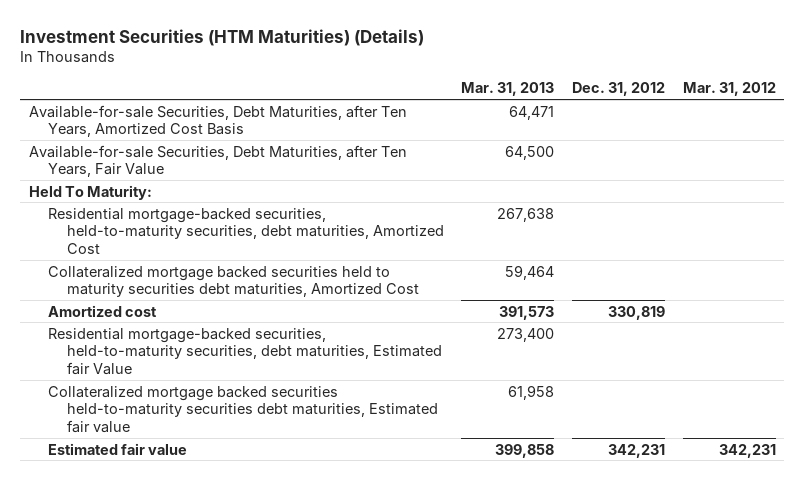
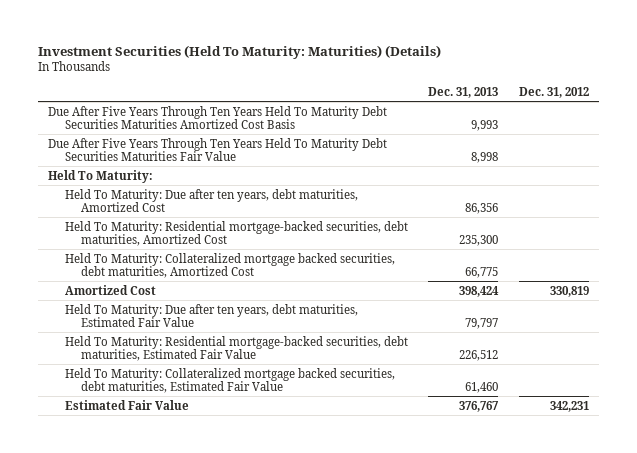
- Investment Securities (HTM Maturities) (Details)
+ Investment Securities (Held To Maturity: Maturities) (Details)
- | Mar. 31, 2013 | Dec. 31, 2012 | Mar. 31, 2012
+ | Dec. 31, 2013 | Dec. 31, 2012
- Available-for-sale Securities, Debt Maturities, after Ten Years, Amortized Cost Basis | 64,471 | |
- Available-for-sale Securities, Debt Maturities, after Ten Years, Fair Value | 64,500 | |
+ Due After Five Years Through Ten Years Held To Maturity Debt Securities Maturities Amortized Cost Basis | 9,993 |
+ Due After Five Years Through Ten Years Held To Maturity Debt Securities Maturities Fair Value | 8,998 |
- Residential mortgage-backed securities, held-to-maturity securities, debt maturities, Amortized Cost | 267,638 | |
- Collateralized mortgage backed securities held to maturity securities debt maturities, Amortized Cost | 59,464 | |
- Amortized cost | 391,573 | 330,819 |
- Residential mortgage-backed securities, held-to-maturity securities, debt maturities, Estimated fair Value | 273,400 | |
- Collateralized mortgage backed securities held-to-maturity securities debt maturities, Estimated fair value | 61,958 | |
- Estimated fair value | 399,858 | 342,231 | 342,231
+ Held To Maturity: Due after ten years, debt maturities, Amortized Cost | 86,356 |
+ Held To Maturity: Residential mortgage-backed securities, debt maturities, Amortized Cost | 235,300 |
+ Held To Maturity: Collateralized mortgage backed securities, debt maturities, Amortized Cost | 66,775 |
+ Amortized Cost | 398,424 | 330,819
+ Held To Maturity: Due after ten years, debt maturities, Estimated Fair Value | 79,797 |
+ Held To Maturity: Residential mortgage-backed securities, debt maturities, Estimated Fair Value | 226,512 |
+ Held To Maturity: Collateralized mortgage backed securities, debt maturities, Estimated Fair Value | 61,460 |
+ Estimated Fair Value | 376,767 | 342,231

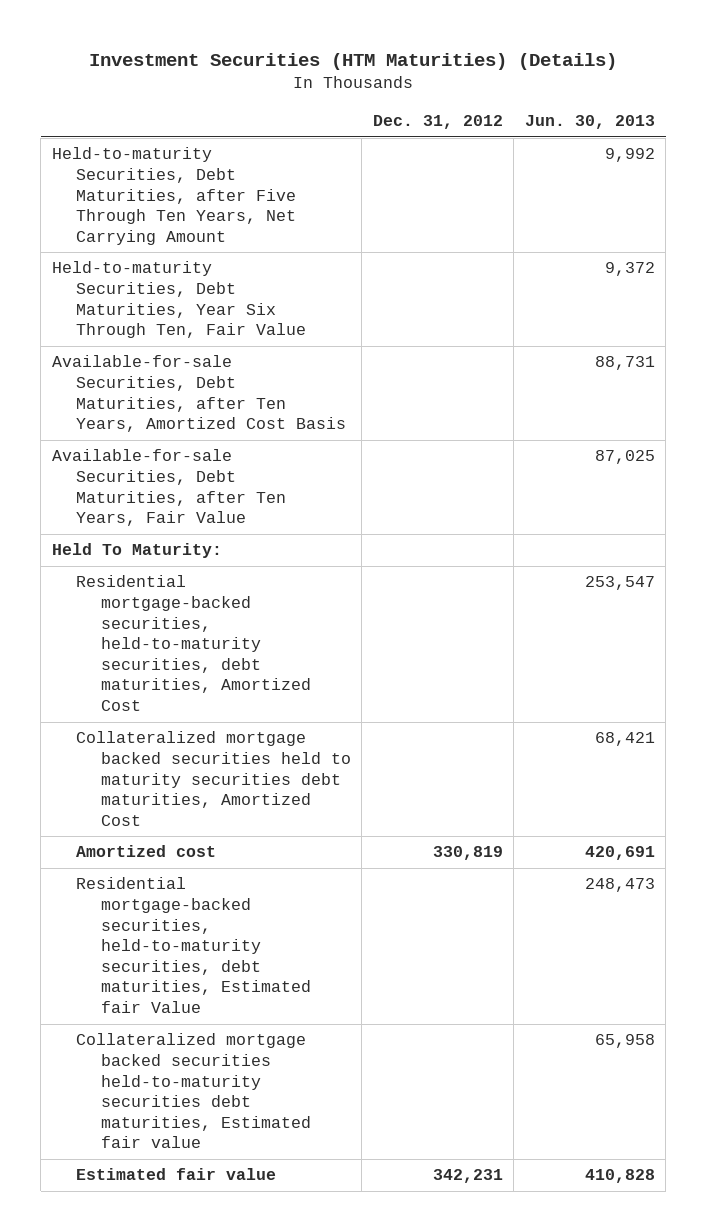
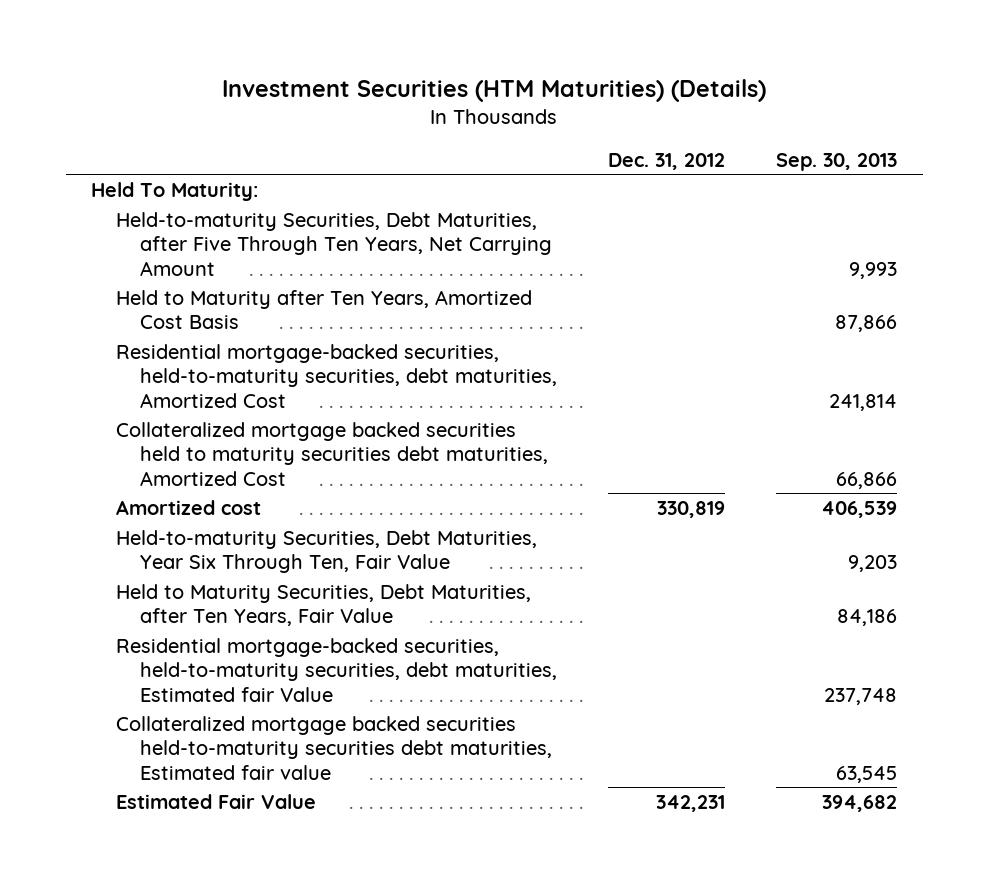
- | Dec. 31, 2012 | Jun. 30, 2013
+ | Dec. 31, 2012 | Sep. 30, 2013
- Available-for-sale Securities, Debt Maturities, after Ten Years, Amortized Cost Basis | | 88,731
- Available-for-sale Securities, Debt Maturities, after Ten Years, Fair Value | | 87,025
moved down: Held-to-maturity Securities, Debt Maturities, after Five Through Ten Years, Net Carrying Amount | | 9,993
+ Held to Maturity after Ten Years, Amortized Cost Basis | | 87,866
moved down: Held-to-maturity Securities, Debt Maturities, Year Six Through Ten, Fair Value | | 9,203
+ Held to Maturity Securities, Debt Maturities, after Ten Years, Fair Value | | 84,186
- Estimated fair value | 342,231 | 410,828
+ Estimated Fair Value | 342,231 | 394,682

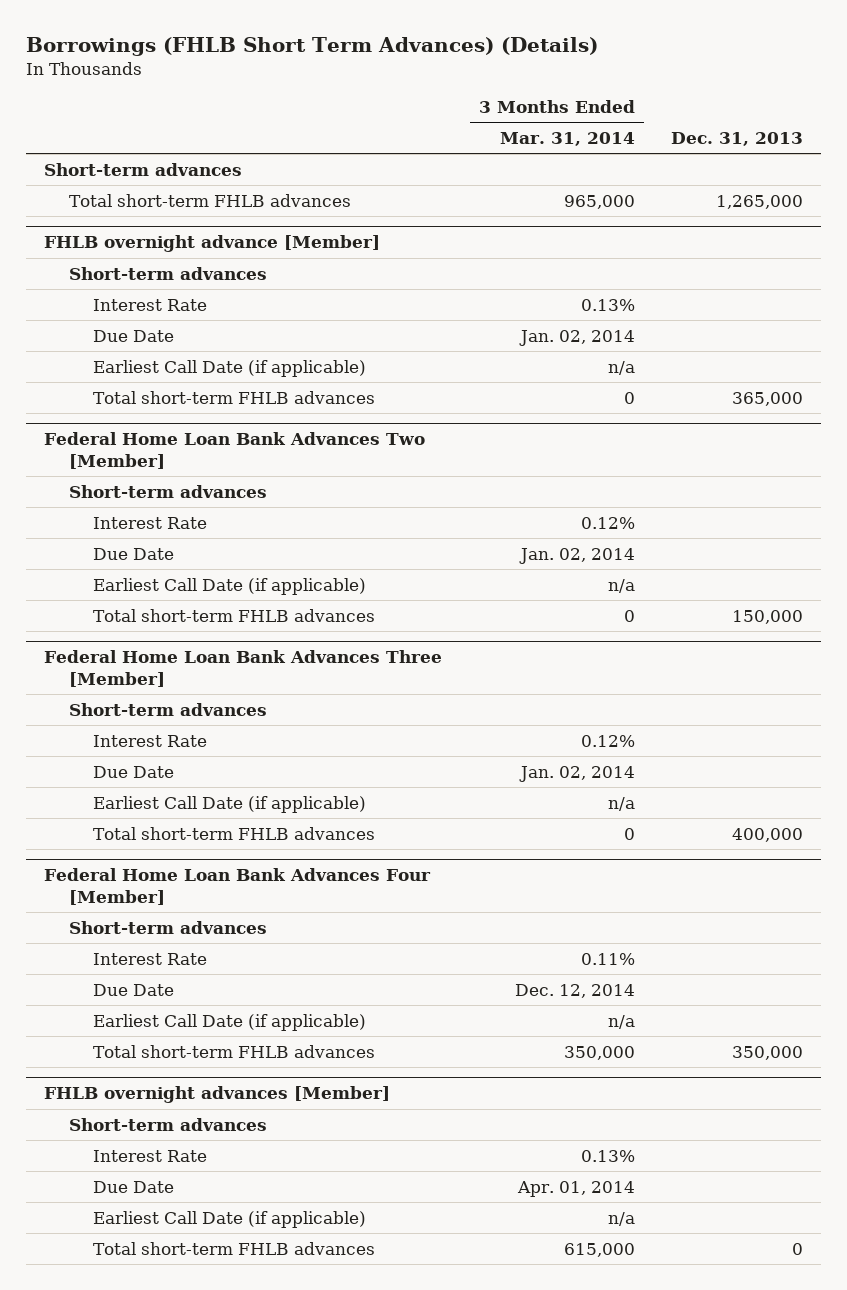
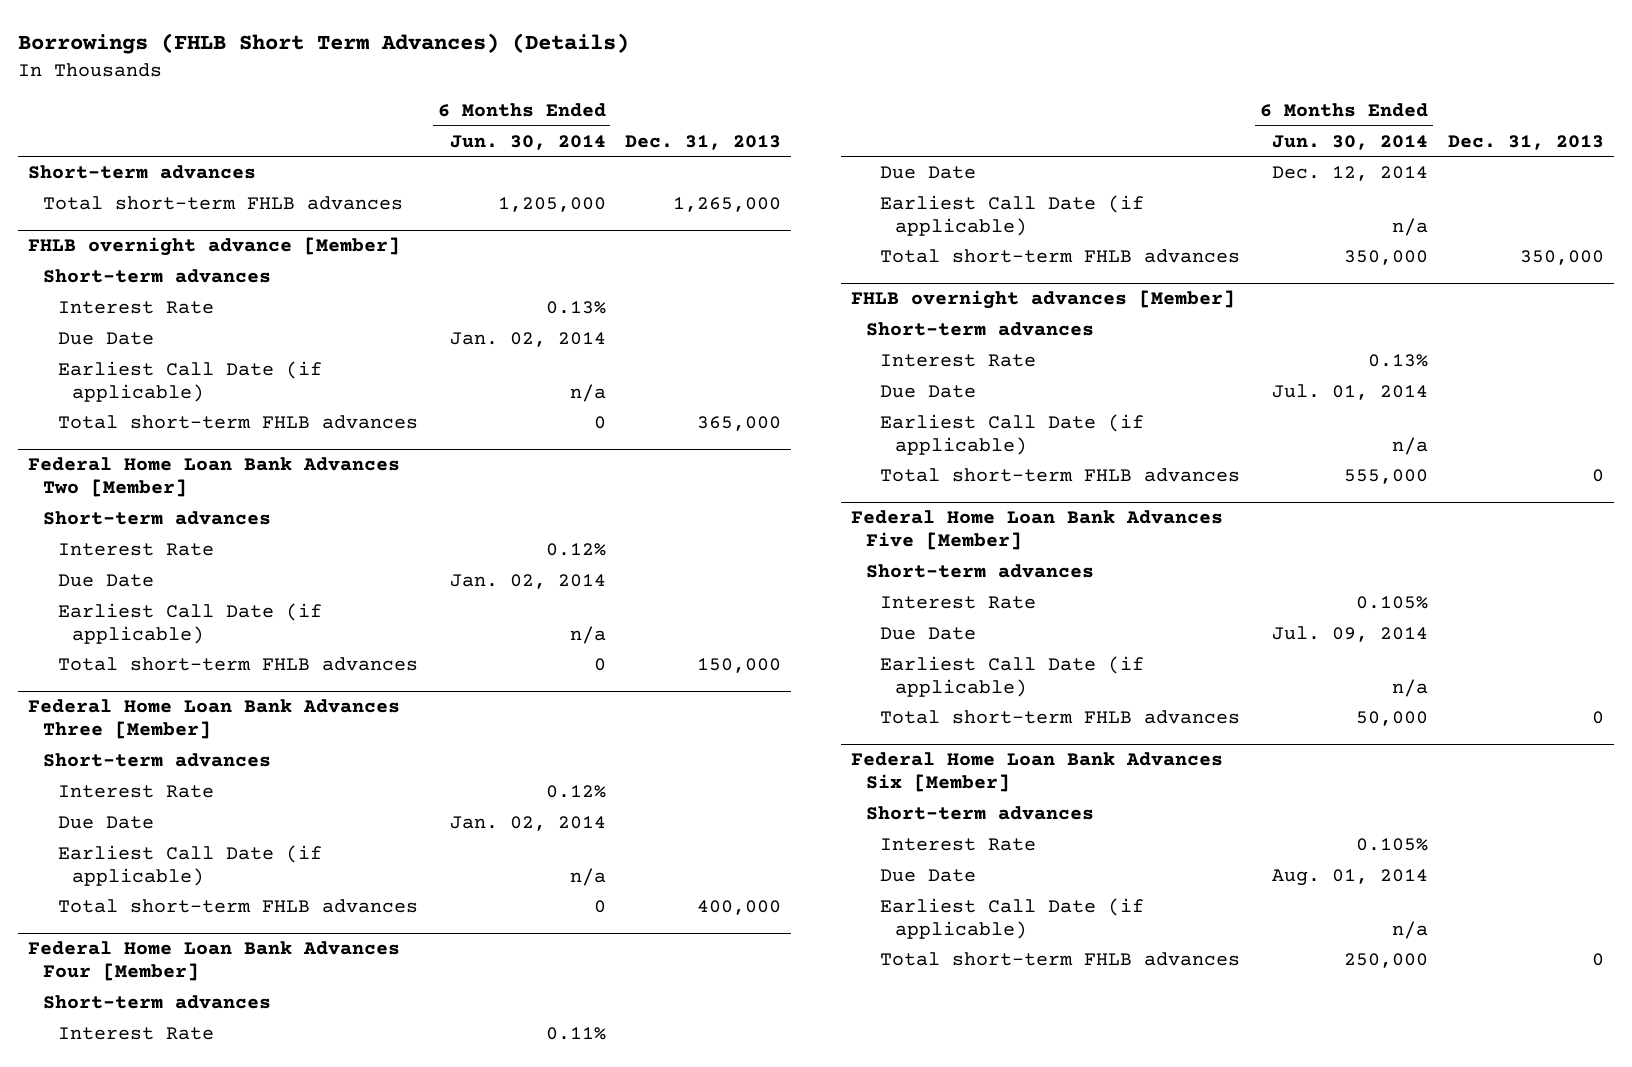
- | 3 Months Ended Mar. 31, 2014 | Dec. 31, 2013
+ | 6 Months Ended Jun. 30, 2014 | Dec. 31, 2013
+ Federal Home Loan Bank Advances Five [Member]
+ Short-term advances
+ Interest Rate | 0.105% |
+ Due Date | Jul. 09, 2014 |
+ Earliest Call Date (if applicable) | n/a |
+ Total short-term FHLB advances | 50,000 | 0
+ Federal Home Loan Bank Advances Six [Member]
+ Short-term advances
+ Interest Rate | 0.105% |
+ Due Date | Aug. 01, 2014 |
+ Earliest Call Date (if applicable) | n/a |
+ Total short-term FHLB advances | 250,000 | 0

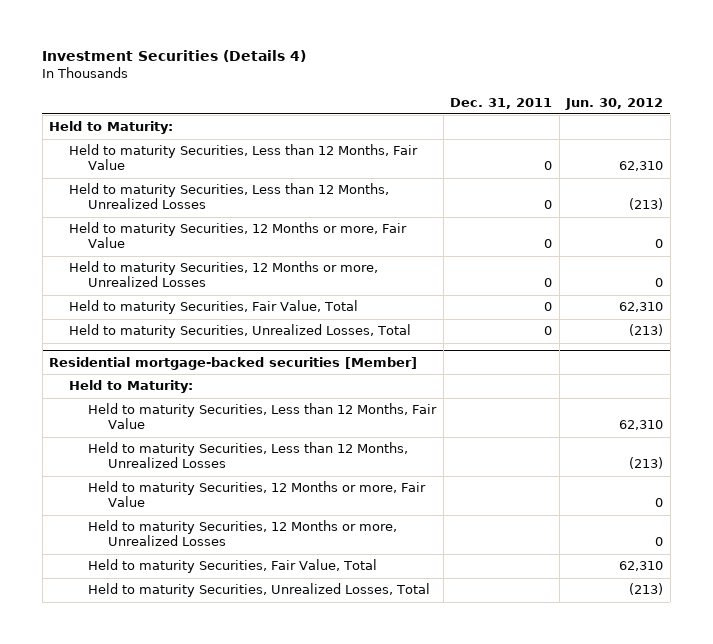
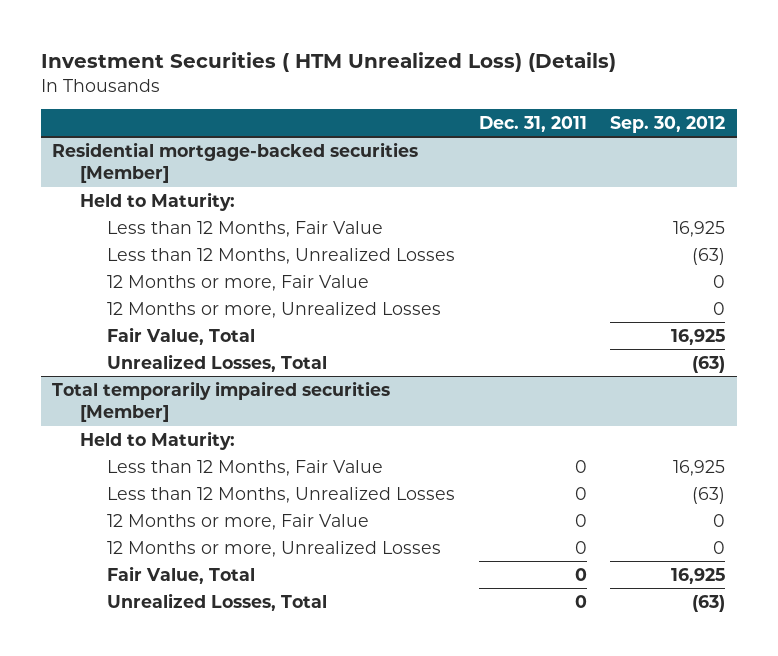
- Investment Securities (Details 4)
+ Investment Securities ( HTM Unrealized Loss) (Details)
- | Dec. 31, 2011 | Jun. 30, 2012
+ | Dec. 31, 2011 | Sep. 30, 2012
- Held to Maturity:
- Held to maturity Securities, Less than 12 Months, Fair Value | 0 | 62,310
- Held to maturity Securities, Less than 12 Months, Unrealized Losses | 0 | (213)
- Held to maturity Securities, 12 Months or more, Fair Value | 0 | 0
- Held to maturity Securities, 12 Months or more, Unrealized Losses | 0 | 0
- Held to maturity Securities, Fair Value, Total | 0 | 62,310
- Held to maturity Securities, Unrealized Losses, Total | 0 | (213)
@ Residential mortgage-backed securities [Member]
- Held to maturity Securities, Less than 12 Months, Fair Value | | 62,310
- Held to maturity Securities, Less than 12 Months, Unrealized Losses | | (213)
- Held to maturity Securities, 12 Months or more, Fair Value | | 0
- Held to maturity Securities, 12 Months or more, Unrealized Losses | | 0
- Held to maturity Securities, Fair Value, Total | | 62,310
- Held to maturity Securities, Unrealized Losses, Total | | (213)
+ Less than 12 Months, Fair Value | | 16,925
+ Less than 12 Months, Unrealized Losses | | (63)
+ 12 Months or more, Fair Value | | 0
+ 12 Months or more, Unrealized Losses | | 0
+ Fair Value, Total | | 16,925
+ Unrealized Losses, Total | | (63)
+ Total temporarily impaired securities [Member]
+ Held to Maturity:
+ Less than 12 Months, Fair Value | 0 | 16,925
+ Less than 12 Months, Unrealized Losses | 0 | (63)
+ 12 Months or more, Fair Value | 0 | 0
+ 12 Months or more, Unrealized Losses | 0 | 0
+ Fair Value, Total | 0 | 16,925
+ Unrealized Losses, Total | 0 | (63)

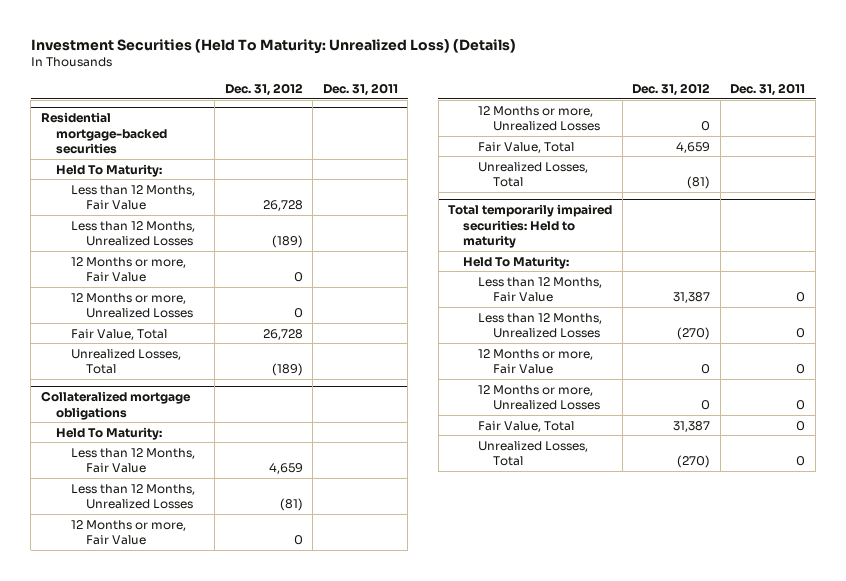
- Investment Securities ( HTM Unrealized Loss) (Details)
+ Investment Securities (Held To Maturity: Unrealized Loss) (Details)
- | Dec. 31, 2011 | Sep. 30, 2012
+ | Dec. 31, 2012 | Dec. 31, 2011
- Residential mortgage-backed securities [Member]
- Held to Maturity:
+ Residential mortgage-backed securities
+ Held To Maturity:
- Total temporarily impaired securities [Member]
- Held to Maturity:
+ Collateralized mortgage obligations
+ Held To Maturity:
+ Less than 12 Months, Fair Value | 4,659 |
+ Less than 12 Months, Unrealized Losses | (81) |
+ 12 Months or more, Fair Value | 0 |
+ 12 Months or more, Unrealized Losses | 0 |
+ Fair Value, Total | 4,659 |
+ Unrealized Losses, Total | (81) |
+ Total temporarily impaired securities: Held to maturity
+ Held To Maturity:

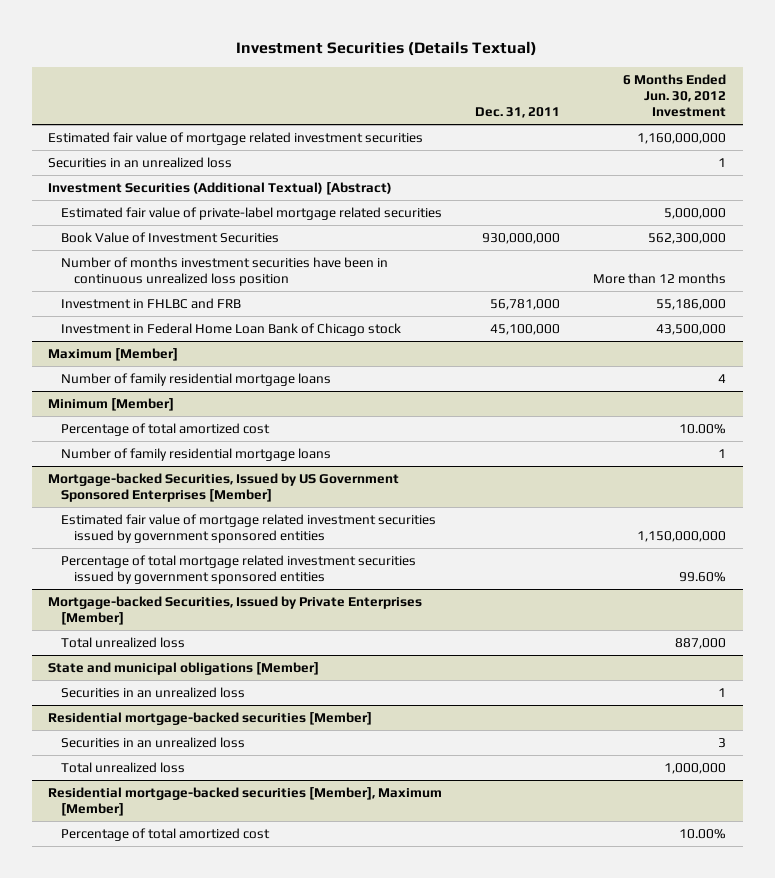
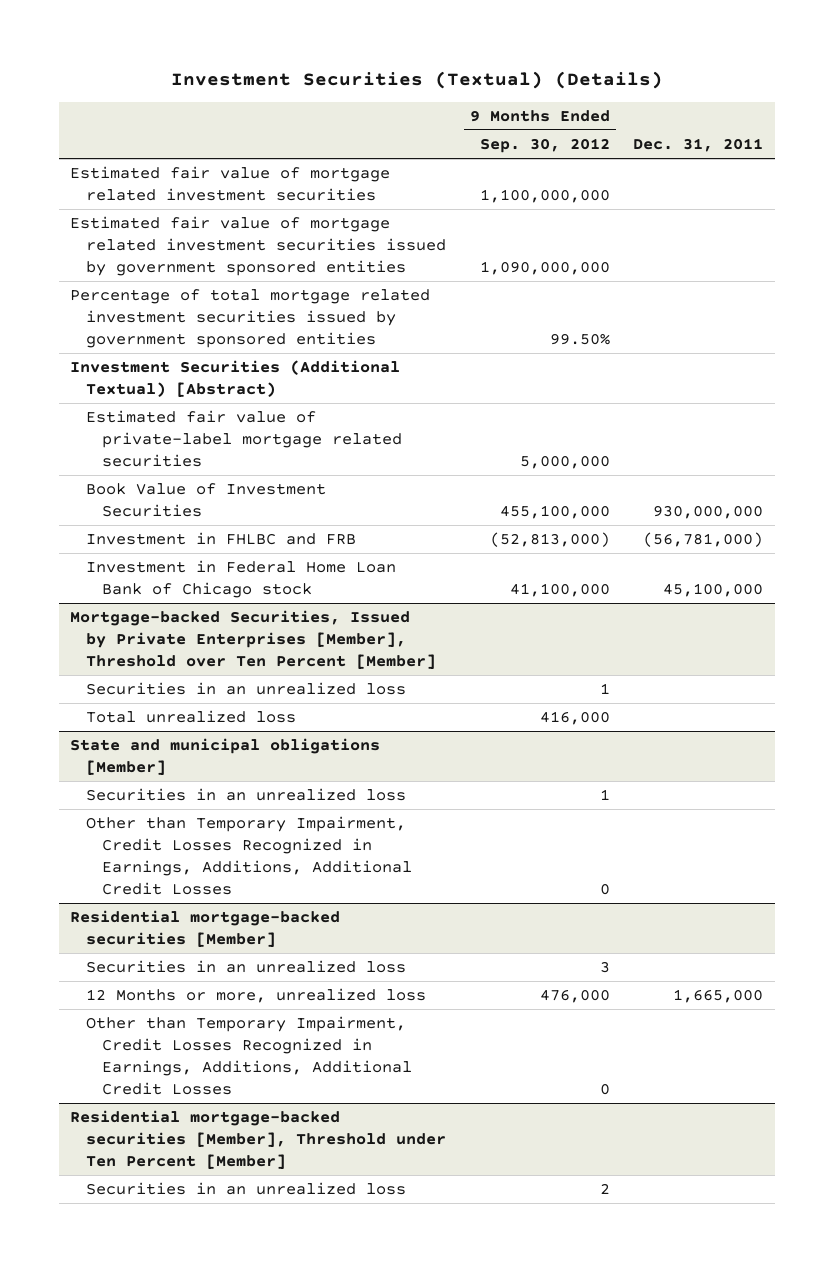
- Investment Securities (Details Textual)
+ Investment Securities (Textual) (Details)
- | Dec. 31, 2011 | 6 Months Ended Jun. 30, 2012 Investment
+ | 9 Months Ended Sep. 30, 2012 | Dec. 31, 2011
- Securities in an unrealized loss | | 1
+ Estimated fair value of mortgage related investment securities issued by government sponsored entities | 1,090,000,000 |
+ Percentage of total mortgage related investment securities issued by government sponsored entities | 99.50% |
- Number of months investment securities have been in continuous unrealized loss position | | More than 12 months
- Investment in FHLBC and FRB | 56,781,000 | 55,186,000
+ Investment in FHLBC and FRB | (52,813,000) | (56,781,000)
- Maximum [Member]
- Number of family residential mortgage loans | | 4
- Minimum [Member]
- Percentage of total amortized cost | | 10.00%
- Number of family residential mortgage loans | | 1
- Mortgage-backed Securities, Issued by US Government Sponsored Enterprises [Member]
- Estimated fair value of mortgage related investment securities issued by government sponsored entities | | 1,150,000,000
- Percentage of total mortgage related investment securities issued by government sponsored entities | | 99.60%
- Mortgage-backed Securities, Issued by Private Enterprises [Member]
+ Mortgage-backed Securities, Issued by Private Enterprises [Member], Threshold over Ten Percent [Member]
+ Securities in an unrealized loss | 1 |
@ State and municipal obligations [Member]
+ Other than Temporary Impairment, Credit Losses Recognized in Earnings, Additions, Additional Credit Losses | 0 |
@ Residential mortgage-backed securities [Member]
- Total unrealized loss | | 1,000,000
- Residential mortgage-backed securities [Member], Maximum [Member]
- Percentage of total amortized cost | | 10.00%
@ Residential mortgage-backed securities [Member]
+ 12 Months or more, unrealized loss | 476,000 | 1,665,000
+ Other than Temporary Impairment, Credit Losses Recognized in Earnings, Additions, Additional Credit Losses | 0 |
+ Residential mortgage-backed securities [Member], Threshold under Ten Percent [Member]
+ Securities in an unrealized loss | 2 |

